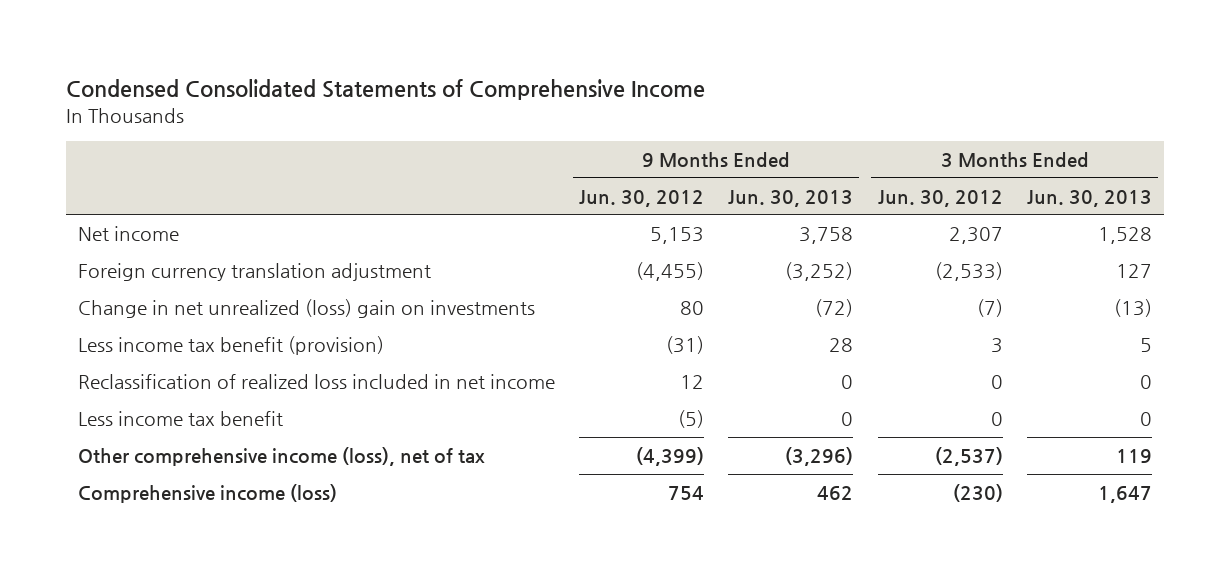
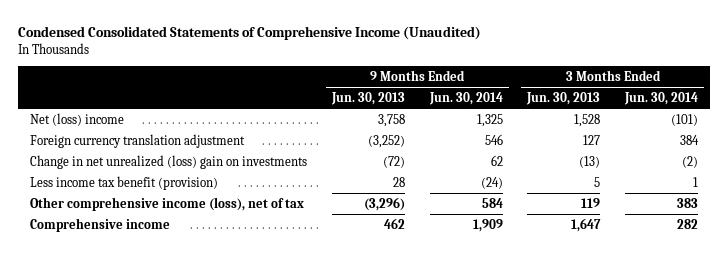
- Condensed Consolidated Statements of Comprehensive Income
+ Condensed Consolidated Statements of Comprehensive Income (Unaudited)
- | 9 Months Ended Jun. 30, 2012 | 9 Months Ended Jun. 30, 2013 | 3 Months Ended Jun. 30, 2012 | 3 Months Ended Jun. 30, 2013
+ | 9 Months Ended Jun. 30, 2013 | 9 Months Ended Jun. 30, 2014 | 3 Months Ended Jun. 30, 2013 | 3 Months Ended Jun. 30, 2014
- Net income | 5,153 | 3,758 | 2,307 | 1,528
+ Net (loss) income | 3,758 | 1,325 | 1,528 | (101)
- Reclassification of realized loss included in net income | 12 | 0 | 0 | 0
- Less income tax benefit | (5) | 0 | 0 | 0
- Comprehensive income (loss) | 754 | 462 | (230) | 1,647
+ Comprehensive income | 462 | 1,909 | 1,647 | 282

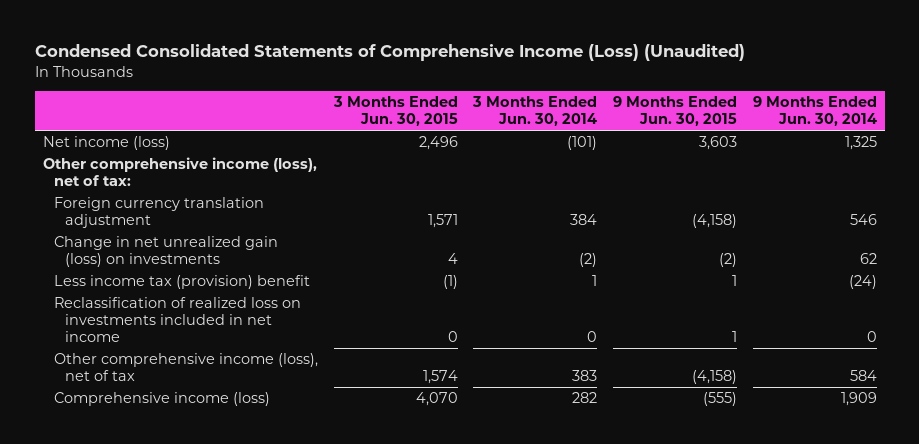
- Condensed Consolidated Statements of Comprehensive Income (Unaudited)
+ Condensed Consolidated Statements of Comprehensive Income (Loss) (Unaudited)
- | 9 Months Ended Jun. 30, 2013 | 9 Months Ended Jun. 30, 2014 | 3 Months Ended Jun. 30, 2013 | 3 Months Ended Jun. 30, 2014
+ | 3 Months Ended Jun. 30, 2015 | 3 Months Ended Jun. 30, 2014 | 9 Months Ended Jun. 30, 2015 | 9 Months Ended Jun. 30, 2014
- Net (loss) income | 3,758 | 1,325 | 1,528 | (101)
+ Net income (loss) | 2,496 | (101) | 3,603 | 1,325
+ Other comprehensive income (loss), net of tax:
- Change in net unrealized (loss) gain on investments | (72) | 62 | (13) | (2)
- Less income tax benefit (provision) | 28 | (24) | 5 | 1
+ Change in net unrealized gain (loss) on investments | 4 | (2) | (2) | 62
+ Less income tax (provision) benefit | (1) | 1 | 1 | (24)
+ Reclassification of realized loss on investments included in net income | 0 | 0 | 1 | 0
- Comprehensive income | 462 | 1,909 | 1,647 | 282
+ Comprehensive income (loss) | 4,070 | 282 | (555) | 1,909

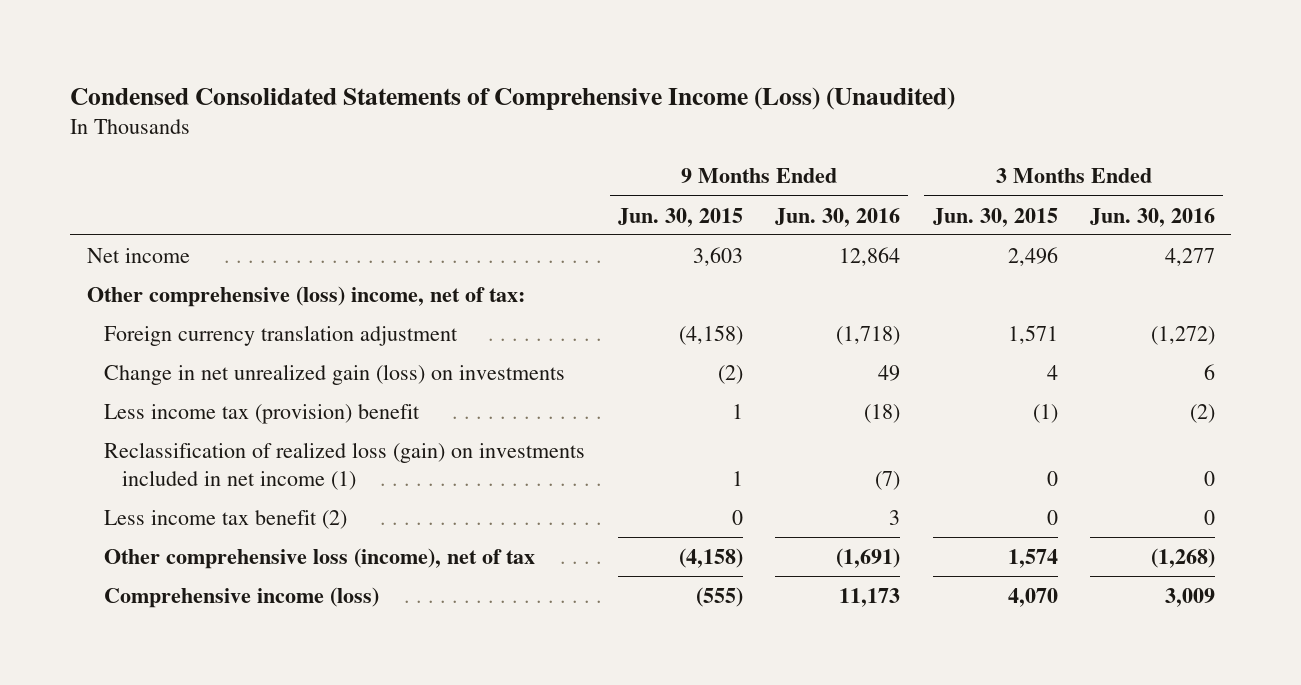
- | 3 Months Ended Jun. 30, 2015 | 3 Months Ended Jun. 30, 2014 | 9 Months Ended Jun. 30, 2015 | 9 Months Ended Jun. 30, 2014
+ | 9 Months Ended Jun. 30, 2015 | 9 Months Ended Jun. 30, 2016 | 3 Months Ended Jun. 30, 2015 | 3 Months Ended Jun. 30, 2016
- Net income (loss) | 2,496 | (101) | 3,603 | 1,325
- Other comprehensive income (loss), net of tax:
+ Net income | 3,603 | 12,864 | 2,496 | 4,277
+ Other comprehensive (loss) income, net of tax:
- Reclassification of realized loss on investments included in net income | 0 | 0 | 1 | 0
- Other comprehensive income (loss), net of tax | 1,574 | 383 | (4,158) | 584
+ Reclassification of realized loss (gain) on investments included in net income (1) | 1 | (7) | 0 | 0
+ Less income tax benefit (2) | 0 | 3 | 0 | 0
+ Other comprehensive loss (income), net of tax | (4,158) | (1,691) | 1,574 | (1,268)

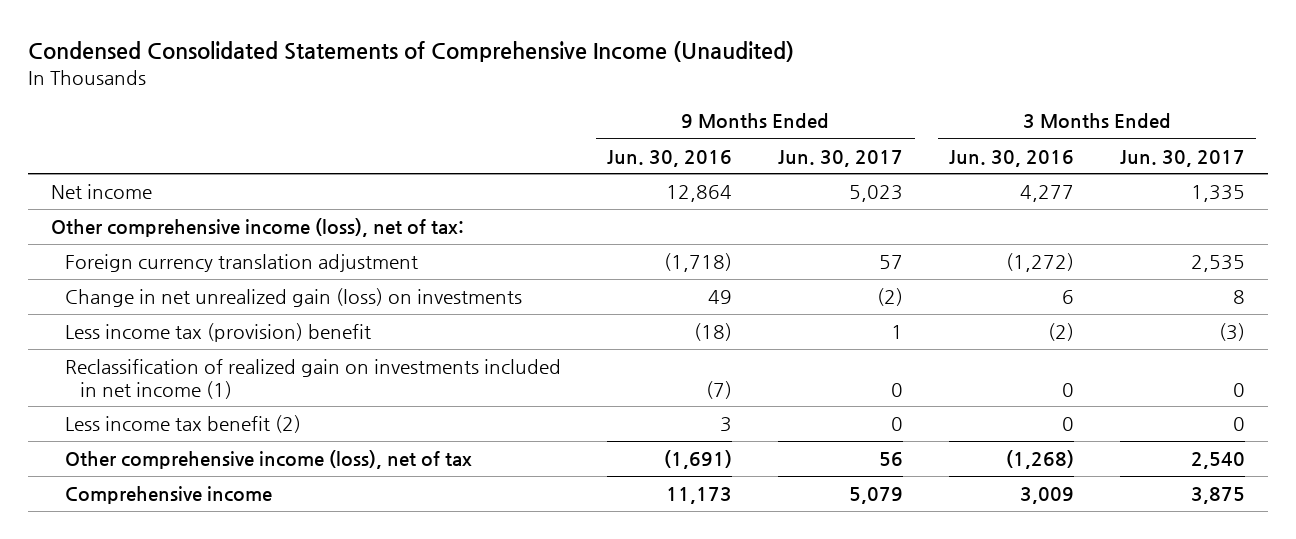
- Condensed Consolidated Statements of Comprehensive Income (Loss) (Unaudited)
+ Condensed Consolidated Statements of Comprehensive Income (Unaudited)
- | 9 Months Ended Jun. 30, 2015 | 9 Months Ended Jun. 30, 2016 | 3 Months Ended Jun. 30, 2015 | 3 Months Ended Jun. 30, 2016
+ | 9 Months Ended Jun. 30, 2016 | 9 Months Ended Jun. 30, 2017 | 3 Months Ended Jun. 30, 2016 | 3 Months Ended Jun. 30, 2017
- Other comprehensive (loss) income, net of tax:
+ Other comprehensive income (loss), net of tax:
- Reclassification of realized loss (gain) on investments included in net income (1) | 1 | (7) | 0 | 0
+ Reclassification of realized gain on investments included in net income (1) | (7) | 0 | 0 | 0
- Other comprehensive loss (income), net of tax | (4,158) | (1,691) | 1,574 | (1,268)
- Comprehensive income (loss) | (555) | 11,173 | 4,070 | 3,009
+ Other comprehensive income (loss), net of tax | (1,691) | 56 | (1,268) | 2,540
+ Comprehensive income | 11,173 | 5,079 | 3,009 | 3,875

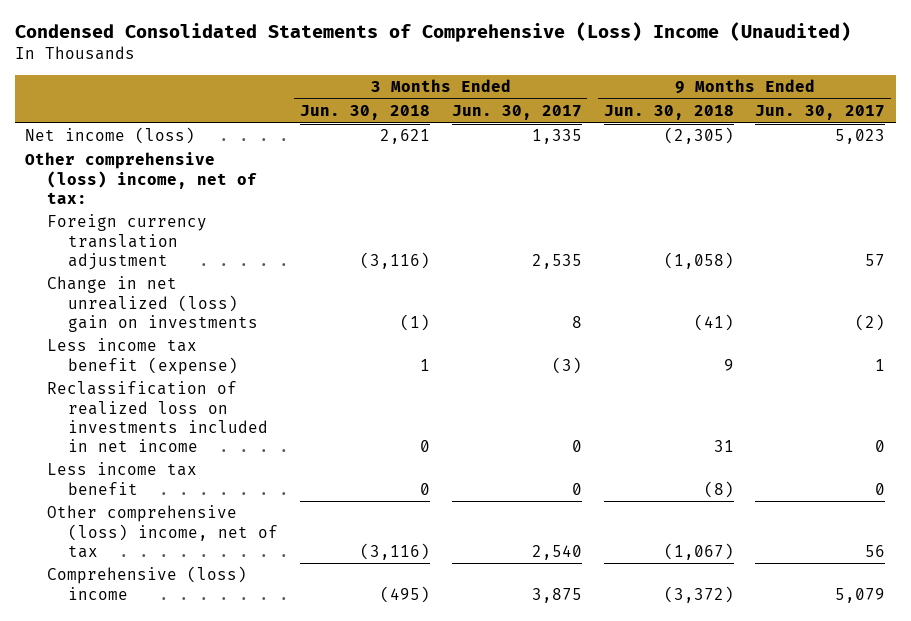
- Condensed Consolidated Statements of Comprehensive Income (Unaudited)
+ Condensed Consolidated Statements of Comprehensive (Loss) Income (Unaudited)
- | 9 Months Ended Jun. 30, 2016 | 9 Months Ended Jun. 30, 2017 | 3 Months Ended Jun. 30, 2016 | 3 Months Ended Jun. 30, 2017
+ | 3 Months Ended Jun. 30, 2018 | 3 Months Ended Jun. 30, 2017 | 9 Months Ended Jun. 30, 2018 | 9 Months Ended Jun. 30, 2017
- Net income | 12,864 | 5,023 | 4,277 | 1,335
- Other comprehensive income (loss), net of tax:
+ Net income (loss) | 2,621 | 1,335 | (2,305) | 5,023
+ Other comprehensive (loss) income, net of tax:
- Change in net unrealized gain (loss) on investments | 49 | (2) | 6 | 8
- Less income tax (provision) benefit | (18) | 1 | (2) | (3)
- Reclassification of realized gain on investments included in net income (1) | (7) | 0 | 0 | 0
- Less income tax benefit (2) | 3 | 0 | 0 | 0
- Other comprehensive income (loss), net of tax | (1,691) | 56 | (1,268) | 2,540
- Comprehensive income | 11,173 | 5,079 | 3,009 | 3,875
+ Change in net unrealized (loss) gain on investments | (1) | 8 | (41) | (2)
+ Less income tax benefit (expense) | 1 | (3) | 9 | 1
+ Reclassification of realized loss on investments included in net income | 0 | 0 | 31 | 0
+ Less income tax benefit | 0 | 0 | (8) | 0
+ Other comprehensive (loss) income, net of tax | (3,116) | 2,540 | (1,067) | 56
+ Comprehensive (loss) income | (495) | 3,875 | (3,372) | 5,079

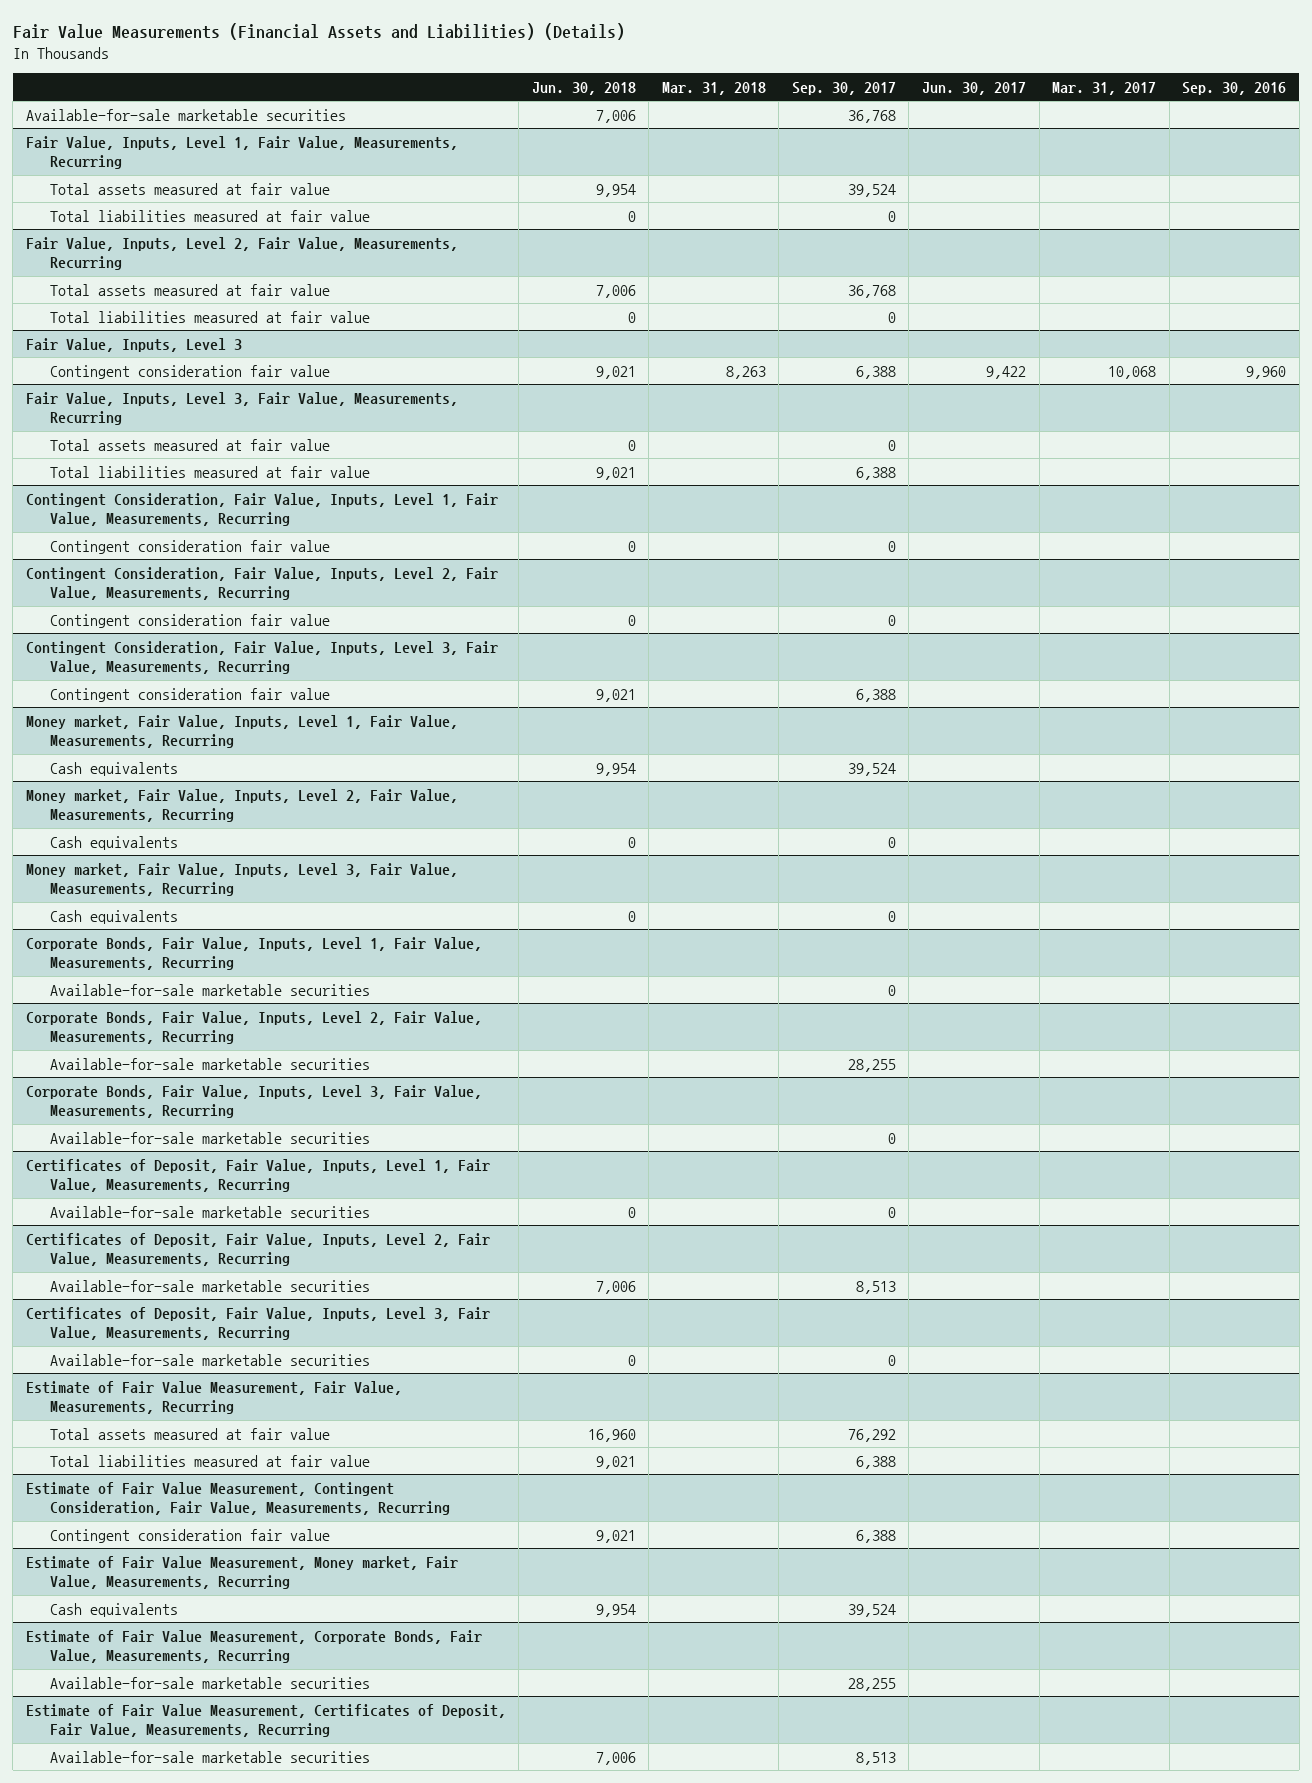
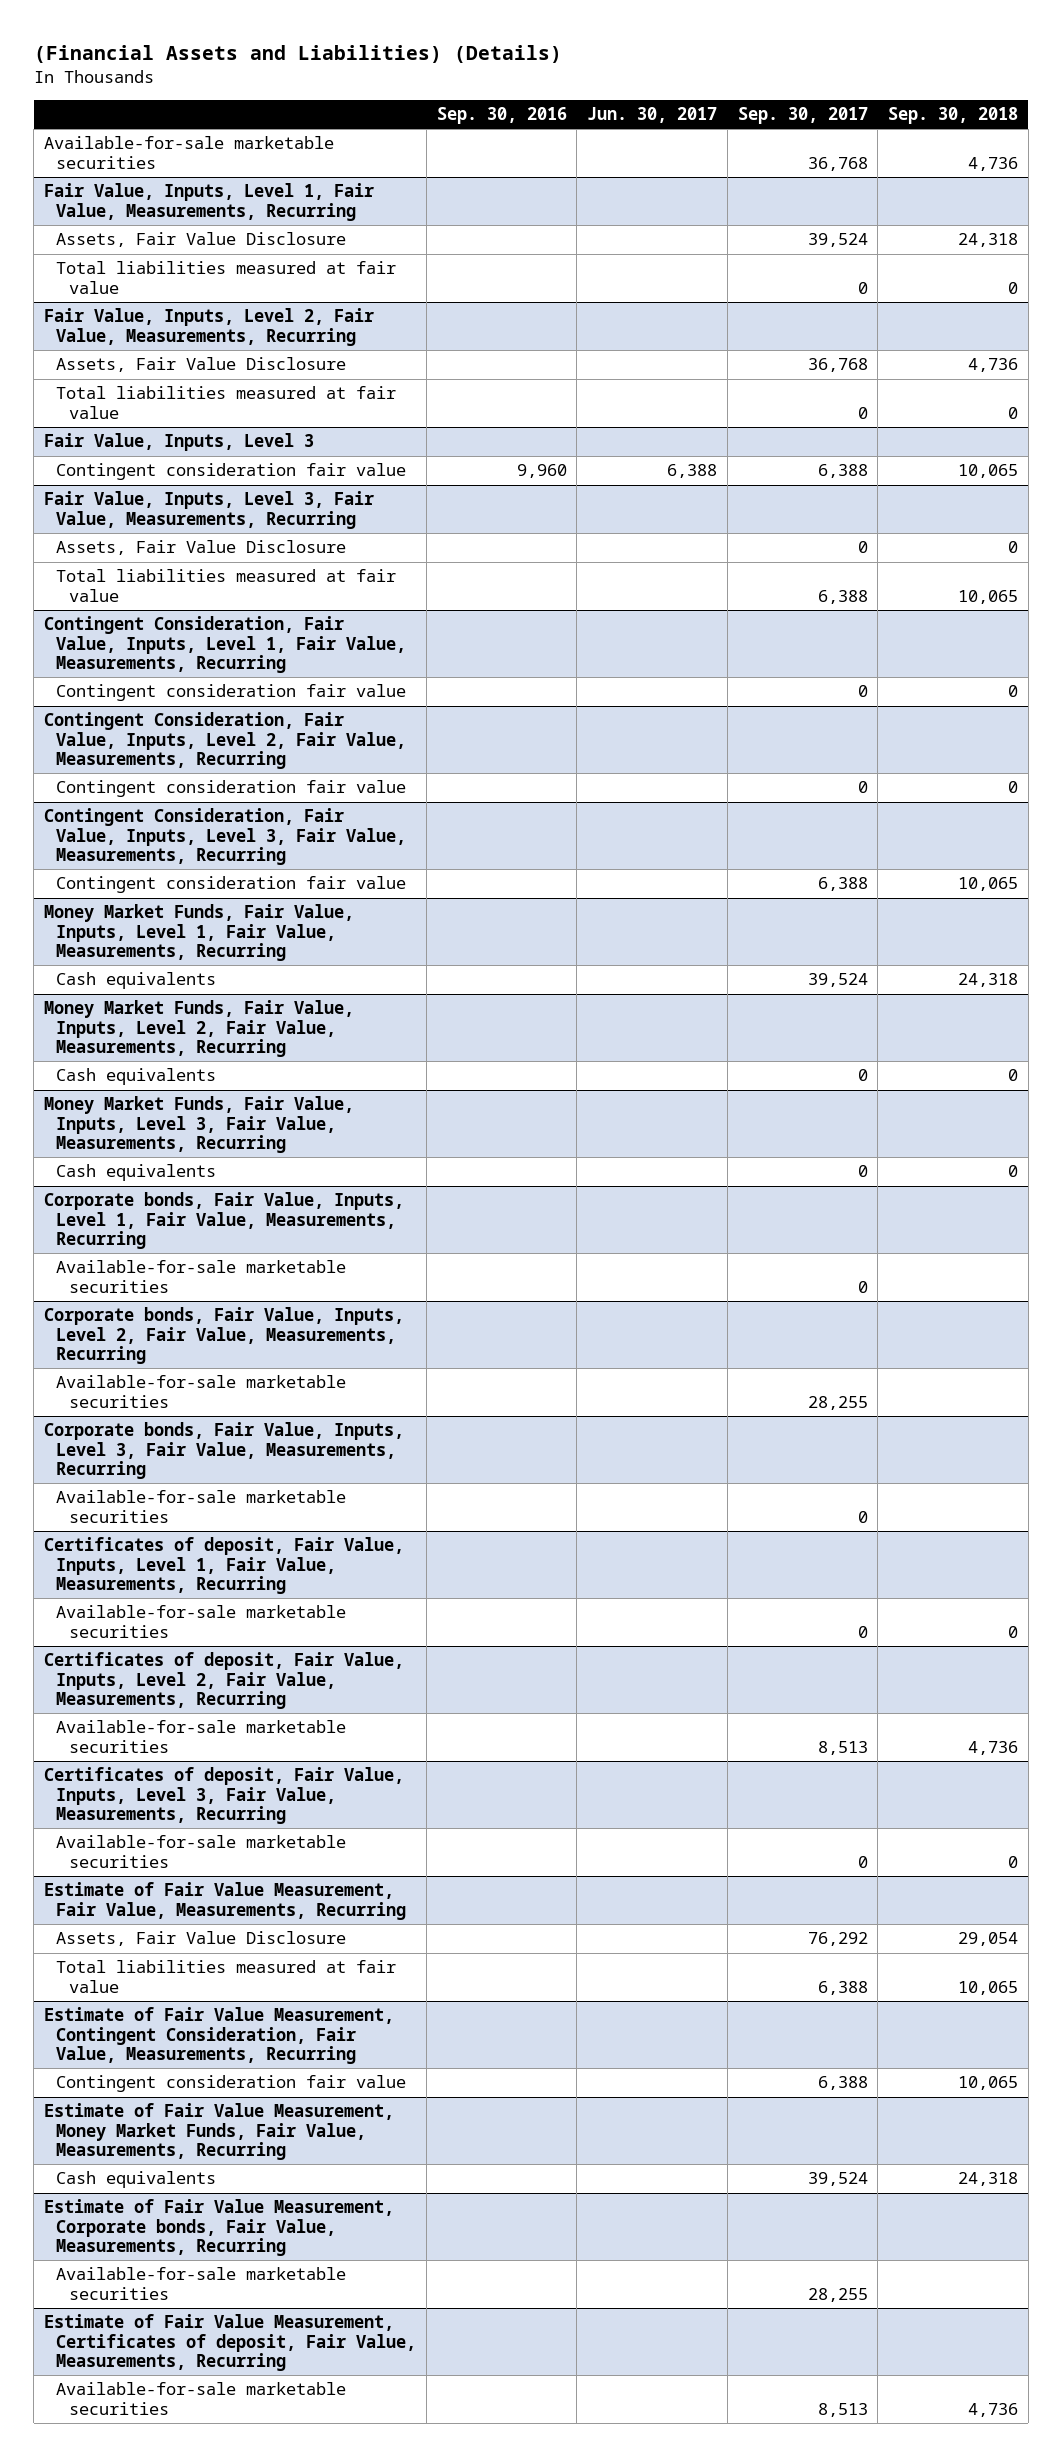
- Fair Value Measurements (Financial Assets and Liabilities) (Details)
+ (Financial Assets and Liabilities) (Details)
- | Jun. 30, 2018 | Mar. 31, 2018 | Sep. 30, 2017 | Jun. 30, 2017 | Mar. 31, 2017 | Sep. 30, 2016
+ | Sep. 30, 2016 | Jun. 30, 2017 | Sep. 30, 2017 | Sep. 30, 2018
@ Fair Value, Inputs, Level 1, Fair Value, Measurements, Recurring
- Total assets measured at fair value | 9,954 | | 39,524 | | |
+ Assets, Fair Value Disclosure | | | 39,524 | 24,318
@ Fair Value, Inputs, Level 2, Fair Value, Measurements, Recurring
- Total assets measured at fair value | 7,006 | | 36,768 | | |
+ Assets, Fair Value Disclosure | | | 36,768 | 4,736
@ Fair Value, Inputs, Level 3
- Contingent consideration fair value | 9,021 | 8,263 | 6,388 | 9,422 | 10,068 | 9,960
+ Contingent consideration fair value | 9,960 | 6,388 | 6,388 | 10,065
@ Fair Value, Inputs, Level 3, Fair Value, Measurements, Recurring
- Total assets measured at fair value | 0 | | 0 | | |
+ Assets, Fair Value Disclosure | | | 0 | 0
- Money market, Fair Value, Inputs, Level 1, Fair Value, Measurements, Recurring
+ Money Market Funds, Fair Value, Inputs, Level 1, Fair Value, Measurements, Recurring
- Money market, Fair Value, Inputs, Level 2, Fair Value, Measurements, Recurring
+ Money Market Funds, Fair Value, Inputs, Level 2, Fair Value, Measurements, Recurring
- Money market, Fair Value, Inputs, Level 3, Fair Value, Measurements, Recurring
+ Money Market Funds, Fair Value, Inputs, Level 3, Fair Value, Measurements, Recurring
- Corporate Bonds, Fair Value, Inputs, Level 1, Fair Value, Measurements, Recurring
+ Corporate bonds, Fair Value, Inputs, Level 1, Fair Value, Measurements, Recurring
- Corporate Bonds, Fair Value, Inputs, Level 2, Fair Value, Measurements, Recurring
+ Corporate bonds, Fair Value, Inputs, Level 2, Fair Value, Measurements, Recurring
- Corporate Bonds, Fair Value, Inputs, Level 3, Fair Value, Measurements, Recurring
+ Corporate bonds, Fair Value, Inputs, Level 3, Fair Value, Measurements, Recurring
- Certificates of Deposit, Fair Value, Inputs, Level 1, Fair Value, Measurements, Recurring
+ Certificates of deposit, Fair Value, Inputs, Level 1, Fair Value, Measurements, Recurring
- Certificates of Deposit, Fair Value, Inputs, Level 2, Fair Value, Measurements, Recurring
+ Certificates of deposit, Fair Value, Inputs, Level 2, Fair Value, Measurements, Recurring
- Certificates of Deposit, Fair Value, Inputs, Level 3, Fair Value, Measurements, Recurring
+ Certificates of deposit, Fair Value, Inputs, Level 3, Fair Value, Measurements, Recurring
@ Estimate of Fair Value Measurement, Fair Value, Measurements, Recurring
- Total assets measured at fair value | 16,960 | | 76,292 | | |
+ Assets, Fair Value Disclosure | | | 76,292 | 29,054
- Estimate of Fair Value Measurement, Money market, Fair Value, Measurements, Recurring
+ Estimate of Fair Value Measurement, Money Market Funds, Fair Value, Measurements, Recurring
- Estimate of Fair Value Measurement, Corporate Bonds, Fair Value, Measurements, Recurring
+ Estimate of Fair Value Measurement, Corporate bonds, Fair Value, Measurements, Recurring
- Estimate of Fair Value Measurement, Certificates of Deposit, Fair Value, Measurements, Recurring
+ Estimate of Fair Value Measurement, Certificates of deposit, Fair Value, Measurements, Recurring

